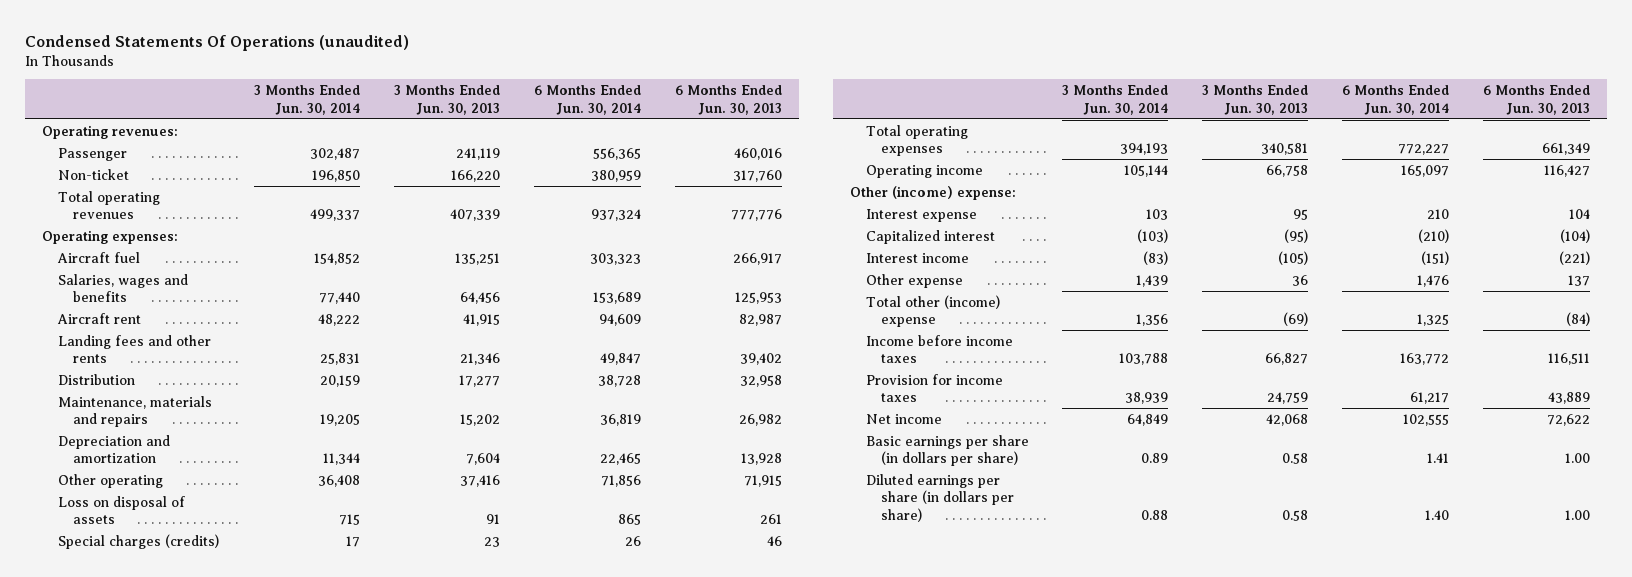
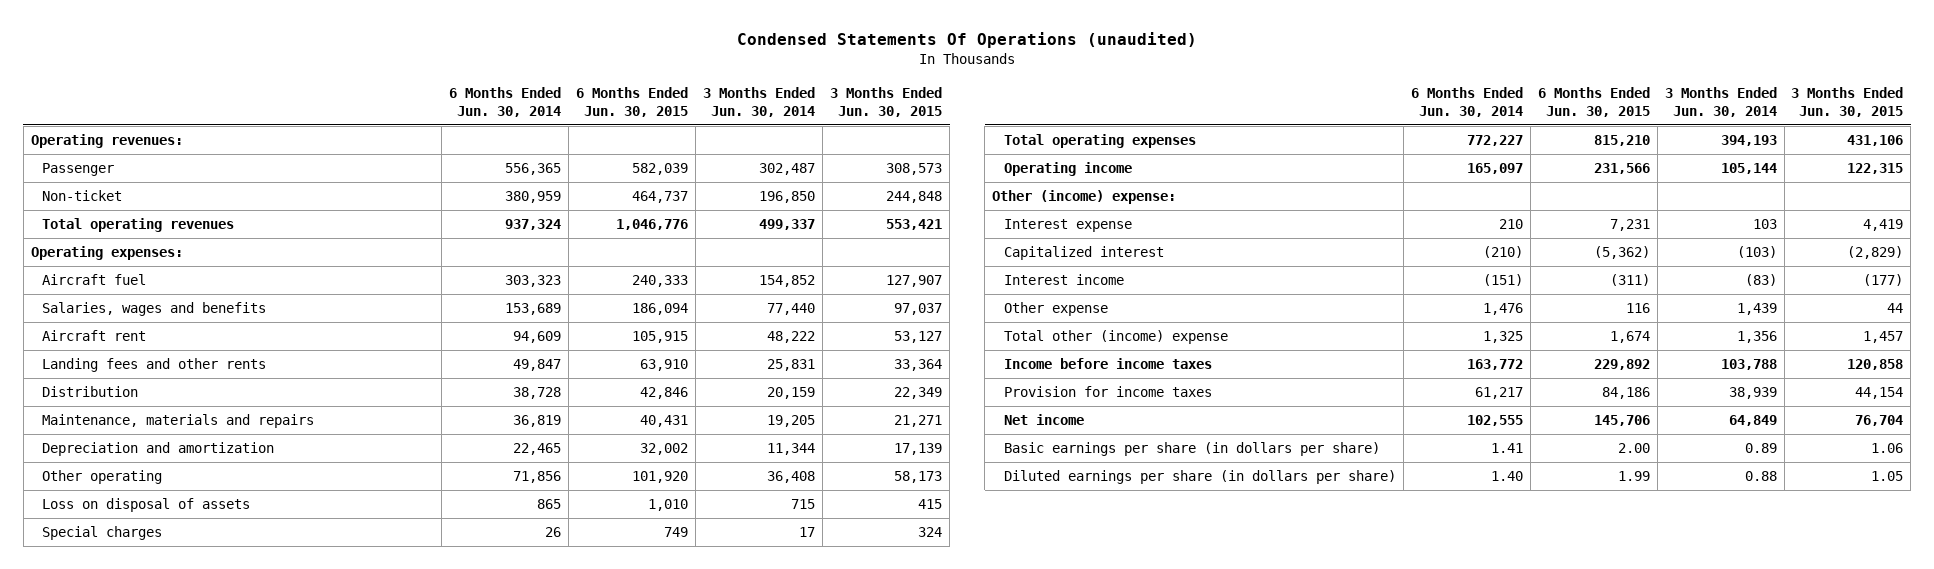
- | 3 Months Ended Jun. 30, 2014 | 3 Months Ended Jun. 30, 2013 | 6 Months Ended Jun. 30, 2014 | 6 Months Ended Jun. 30, 2013
+ | 6 Months Ended Jun. 30, 2014 | 6 Months Ended Jun. 30, 2015 | 3 Months Ended Jun. 30, 2014 | 3 Months Ended Jun. 30, 2015
- Special charges (credits) | 17 | 23 | 26 | 46
+ Special charges | 26 | 749 | 17 | 324

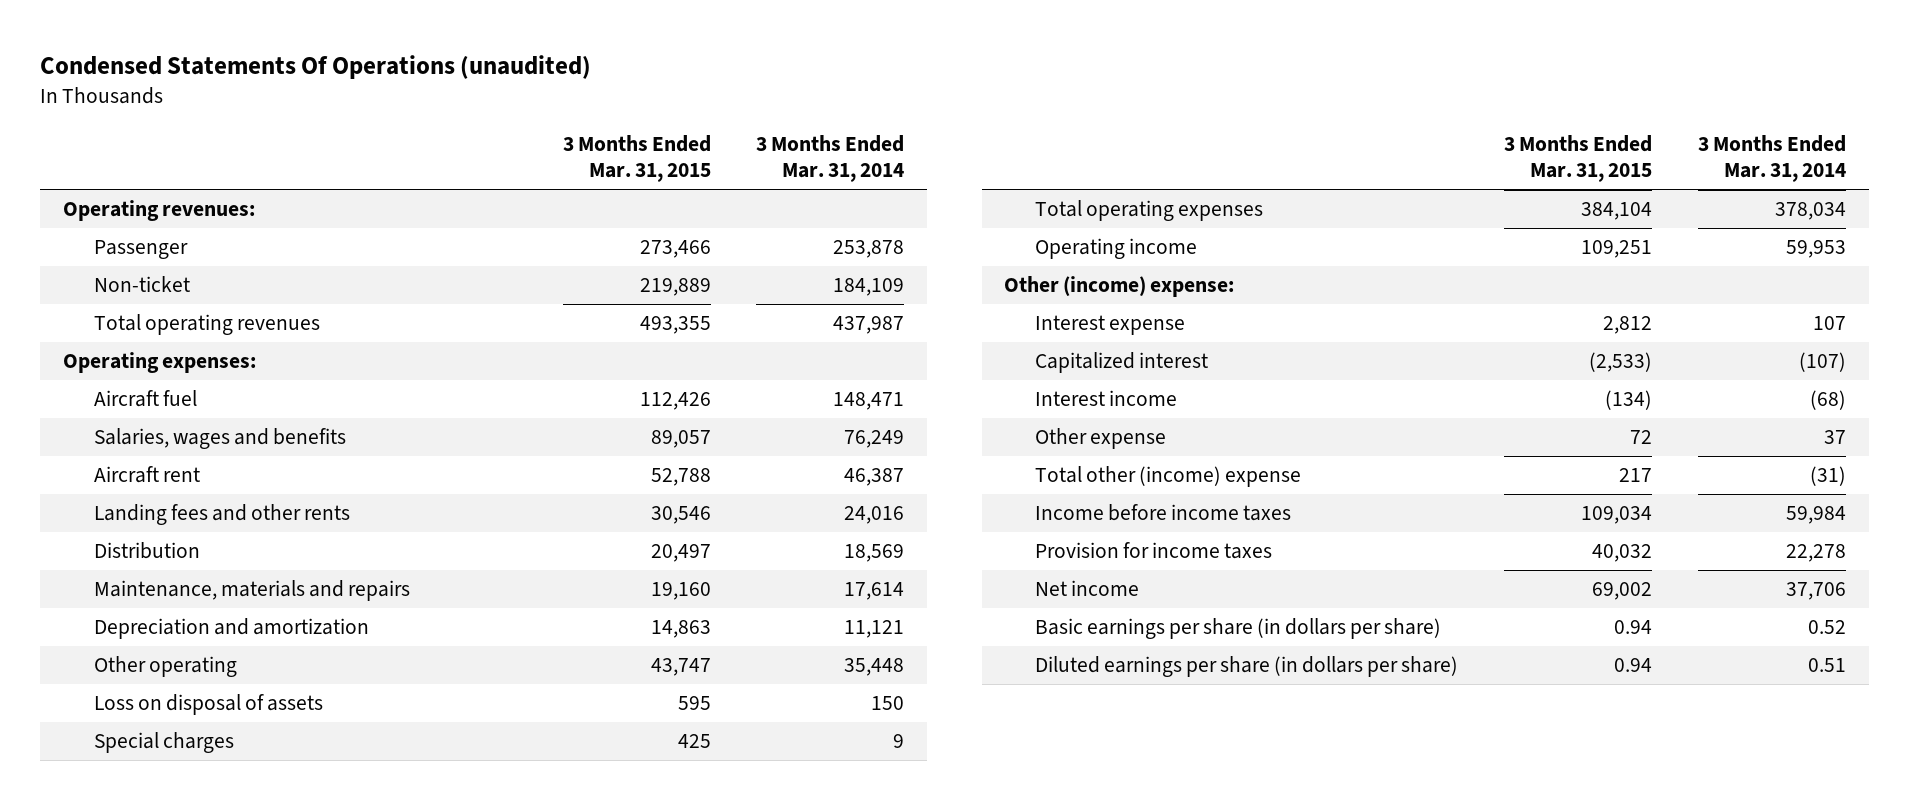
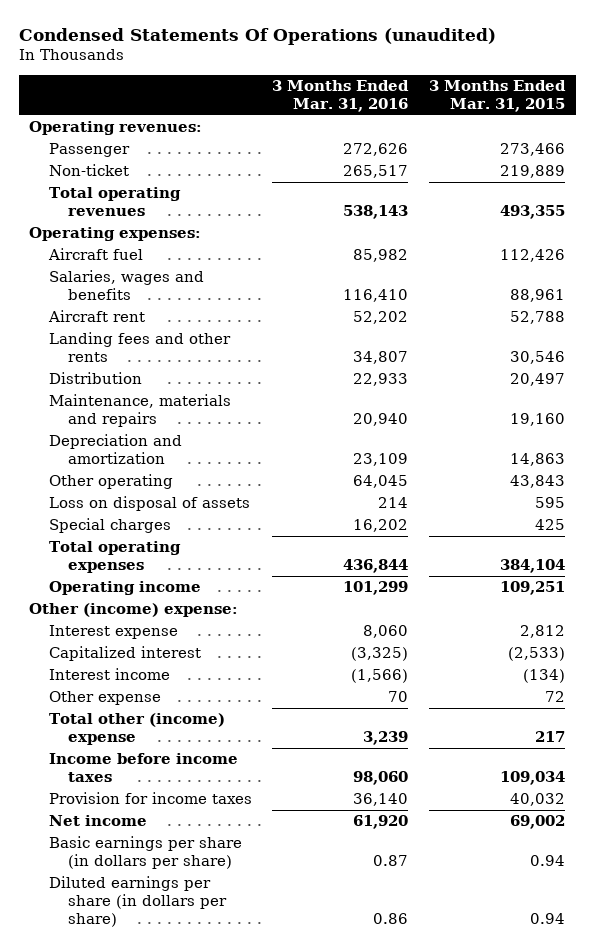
- | 3 Months Ended Mar. 31, 2015 | 3 Months Ended Mar. 31, 2014
+ | 3 Months Ended Mar. 31, 2016 | 3 Months Ended Mar. 31, 2015
- Salaries, wages and benefits | 89,057 | 76,249
+ Salaries, wages and benefits | 116,410 | 88,961
- Other operating | 43,747 | 35,448
+ Other operating | 64,045 | 43,843

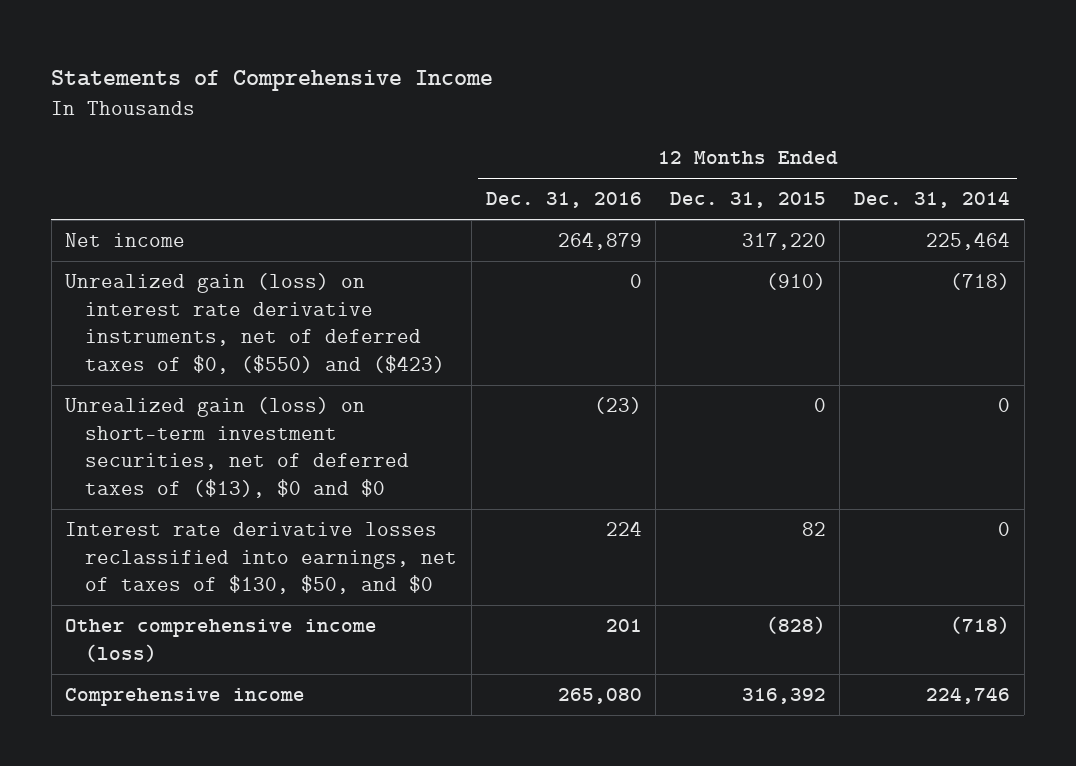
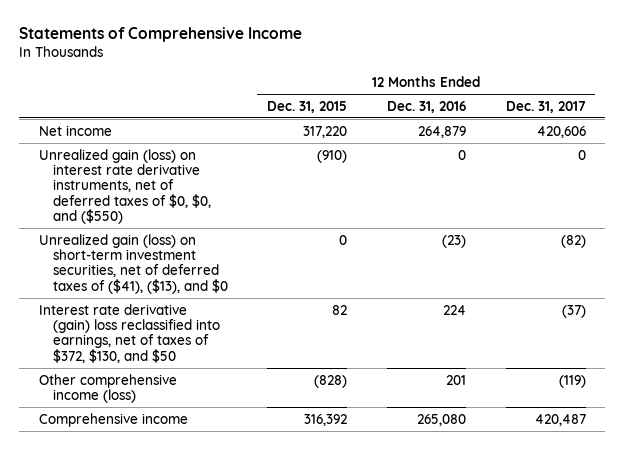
- | 12 Months Ended Dec. 31, 2016 | 12 Months Ended Dec. 31, 2015 | 12 Months Ended Dec. 31, 2014
+ | 12 Months Ended Dec. 31, 2015 | 12 Months Ended Dec. 31, 2016 | 12 Months Ended Dec. 31, 2017
- Unrealized gain (loss) on interest rate derivative instruments, net of deferred taxes of $0, ($550) and ($423) | 0 | (910) | (718)
- Unrealized gain (loss) on short-term investment securities, net of deferred taxes of ($13), $0 and $0 | (23) | 0 | 0
- Interest rate derivative losses reclassified into earnings, net of taxes of $130, $50, and $0 | 224 | 82 | 0
+ Unrealized gain (loss) on interest rate derivative instruments, net of deferred taxes of $0, $0, and ($550) | (910) | 0 | 0
+ Unrealized gain (loss) on short-term investment securities, net of deferred taxes of ($41), ($13), and $0 | 0 | (23) | (82)
+ Interest rate derivative (gain) loss reclassified into earnings, net of taxes of $372, $130, and $50 | 82 | 224 | (37)

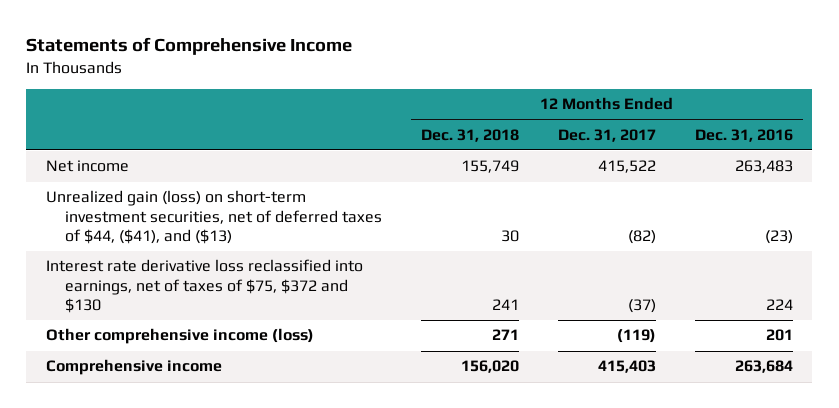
- | 12 Months Ended Dec. 31, 2015 | 12 Months Ended Dec. 31, 2016 | 12 Months Ended Dec. 31, 2017
+ | 12 Months Ended Dec. 31, 2018 | 12 Months Ended Dec. 31, 2017 | 12 Months Ended Dec. 31, 2016
- Net income | 317,220 | 264,879 | 420,606
- Unrealized gain (loss) on interest rate derivative instruments, net of deferred taxes of $0, $0, and ($550) | (910) | 0 | 0
- Unrealized gain (loss) on short-term investment securities, net of deferred taxes of ($41), ($13), and $0 | 0 | (23) | (82)
- Interest rate derivative (gain) loss reclassified into earnings, net of taxes of $372, $130, and $50 | 82 | 224 | (37)
+ Net income | 155,749 | 415,522 | 263,483
+ Unrealized gain (loss) on short-term investment securities, net of deferred taxes of $44, ($41), and ($13) | 30 | (82) | (23)
+ Interest rate derivative loss reclassified into earnings, net of taxes of $75, $372 and $130 | 241 | (37) | 224
- Comprehensive income | 316,392 | 265,080 | 420,487
+ Comprehensive income | 156,020 | 415,403 | 263,684

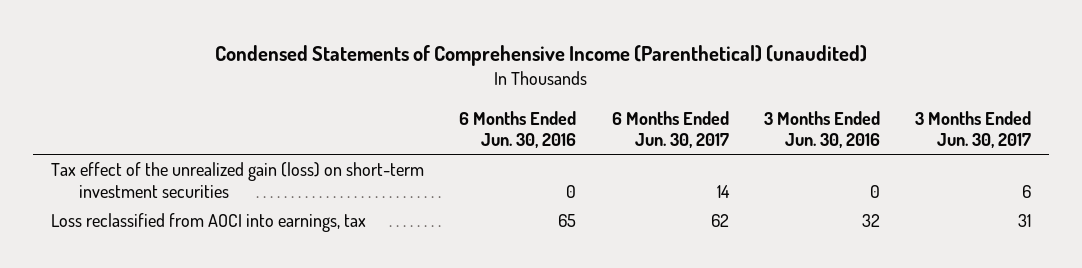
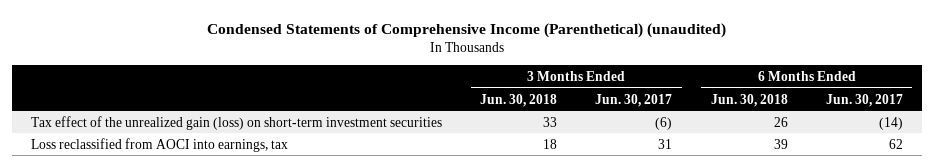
- | 6 Months Ended Jun. 30, 2016 | 6 Months Ended Jun. 30, 2017 | 3 Months Ended Jun. 30, 2016 | 3 Months Ended Jun. 30, 2017
+ | 3 Months Ended Jun. 30, 2018 | 3 Months Ended Jun. 30, 2017 | 6 Months Ended Jun. 30, 2018 | 6 Months Ended Jun. 30, 2017
- Tax effect of the unrealized gain (loss) on short-term investment securities | 0 | 14 | 0 | 6
+ Tax effect of the unrealized gain (loss) on short-term investment securities | 33 | (6) | 26 | (14)

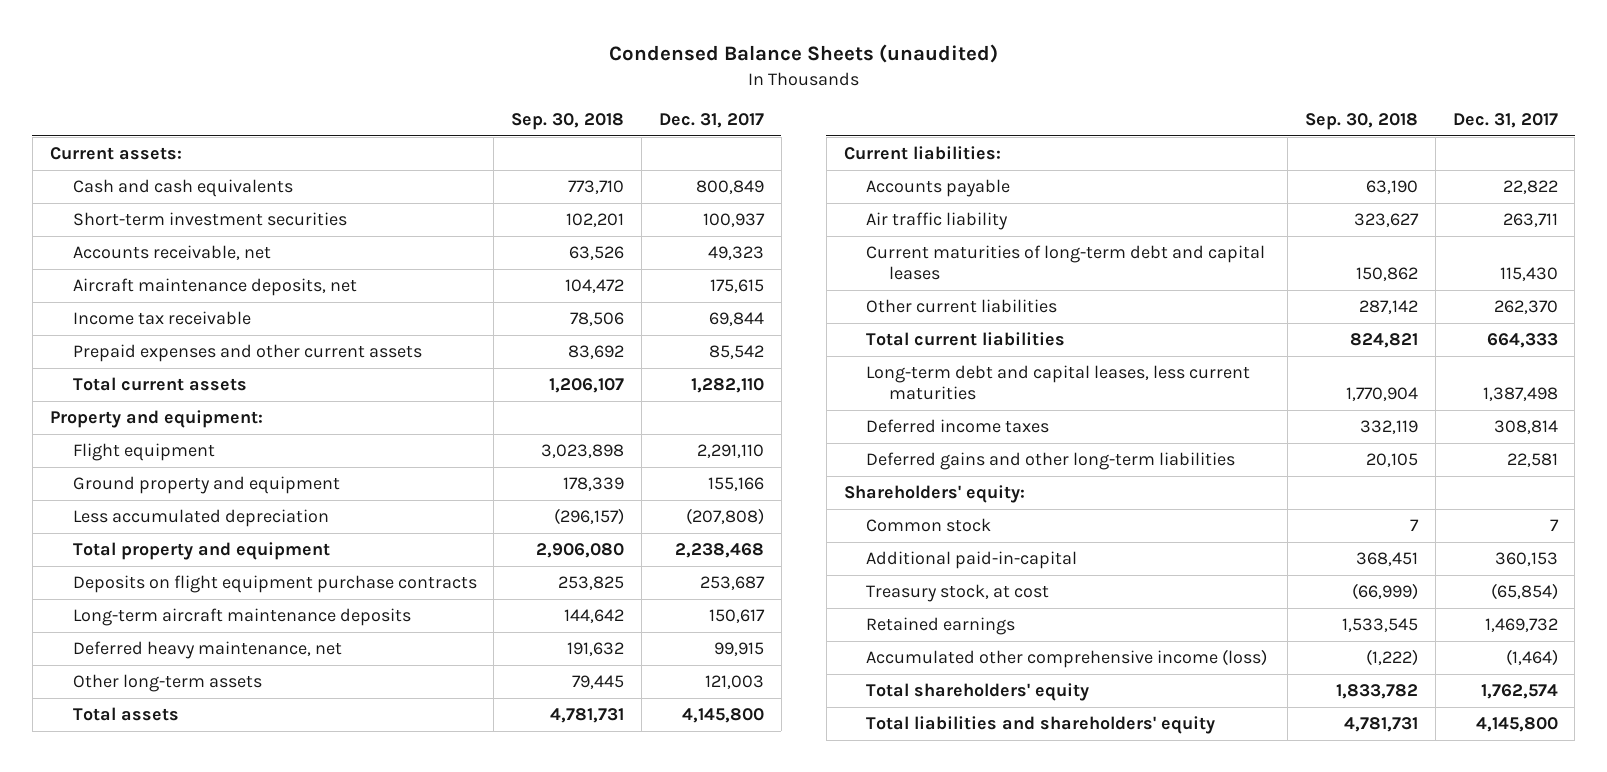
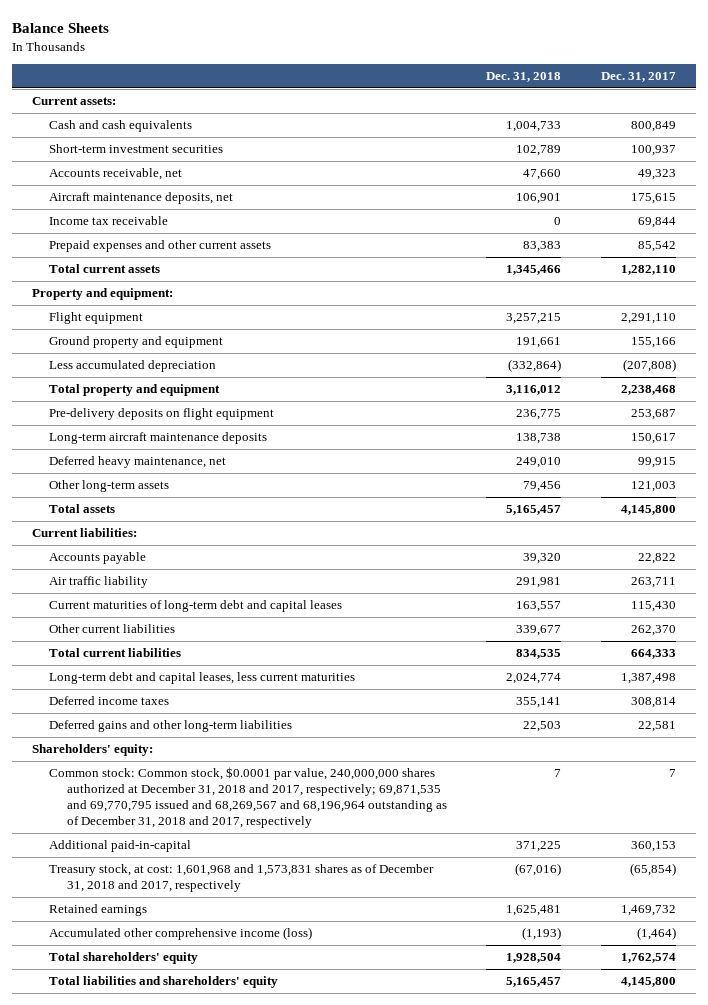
- Condensed Balance Sheets (unaudited)
+ Balance Sheets
- | Sep. 30, 2018 | Dec. 31, 2017
+ | Dec. 31, 2018 | Dec. 31, 2017
- Deposits on flight equipment purchase contracts | 253,825 | 253,687
+ Pre-delivery deposits on flight equipment | 236,775 | 253,687
- Common stock | 7 | 7
+ Common stock: Common stock, $0.0001 par value, 240,000,000 shares authorized at December 31, 2018 and 2017, respectively; 69,871,535 and 69,770,795 issued and 68,269,567 and 68,196,964 outstanding as of December 31, 2018 and 2017, respectively | 7 | 7
- Treasury stock, at cost | (66,999) | (65,854)
+ Treasury stock, at cost: 1,601,968 and 1,573,831 shares as of December 31, 2018 and 2017, respectively | (67,016) | (65,854)

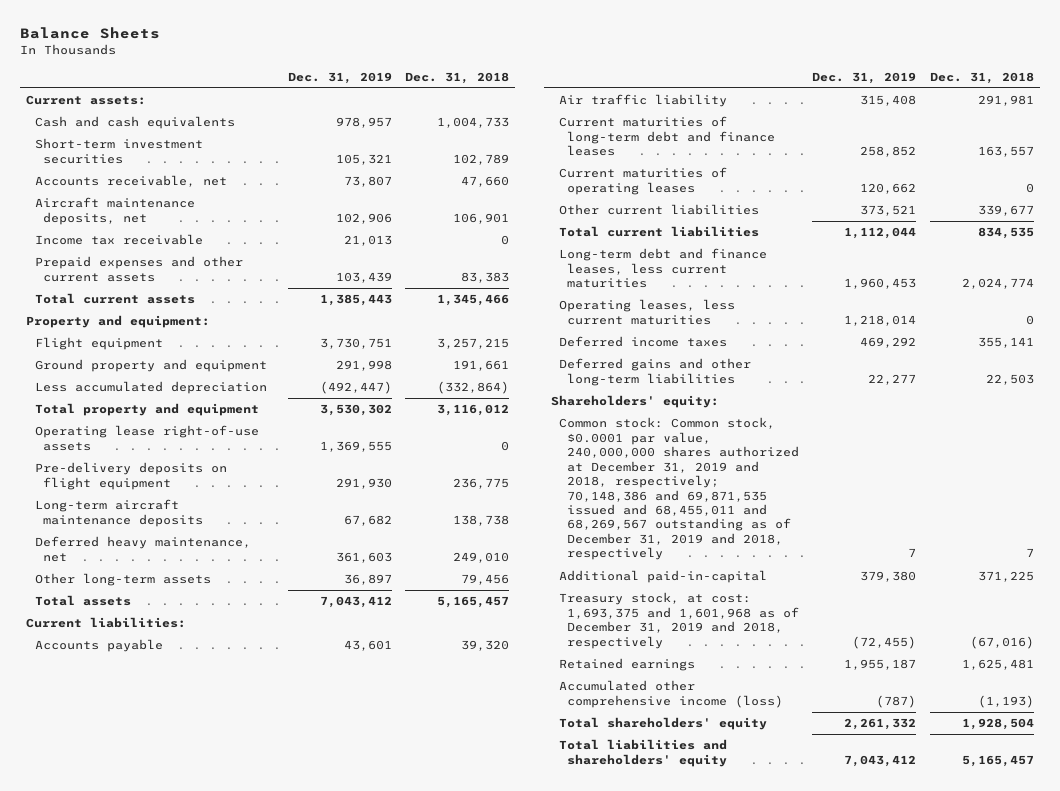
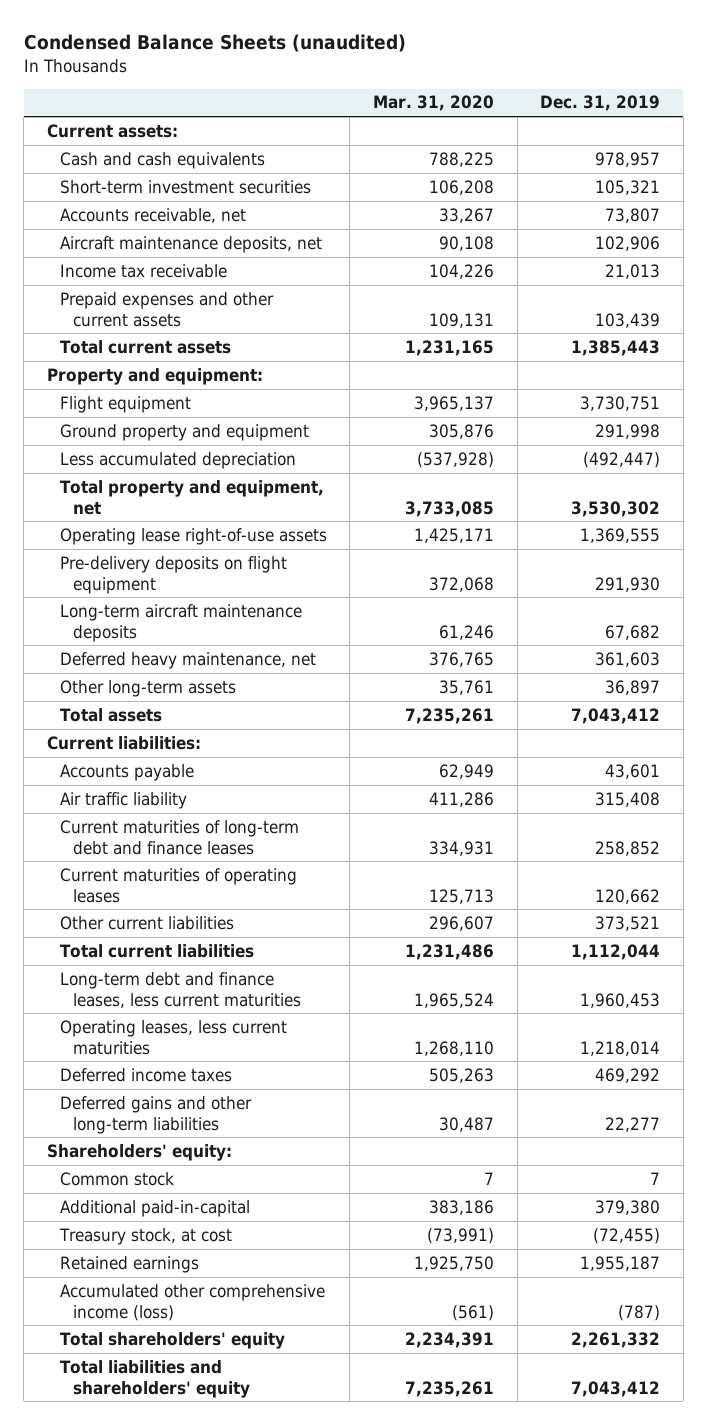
- Balance Sheets
+ Condensed Balance Sheets (unaudited)
- | Dec. 31, 2019 | Dec. 31, 2018
+ | Mar. 31, 2020 | Dec. 31, 2019
- Total property and equipment | 3,530,302 | 3,116,012
+ Total property and equipment, net | 3,733,085 | 3,530,302
- Common stock: Common stock, $0.0001 par value, 240,000,000 shares authorized at December 31, 2019 and 2018, respectively; 70,148,386 and 69,871,535 issued and 68,455,011 and 68,269,567 outstanding as of December 31, 2019 and 2018, respectively | 7 | 7
+ Common stock | 7 | 7
- Treasury stock, at cost: 1,693,375 and 1,601,968 as of December 31, 2019 and 2018, respectively | (72,455) | (67,016)
+ Treasury stock, at cost | (73,991) | (72,455)

